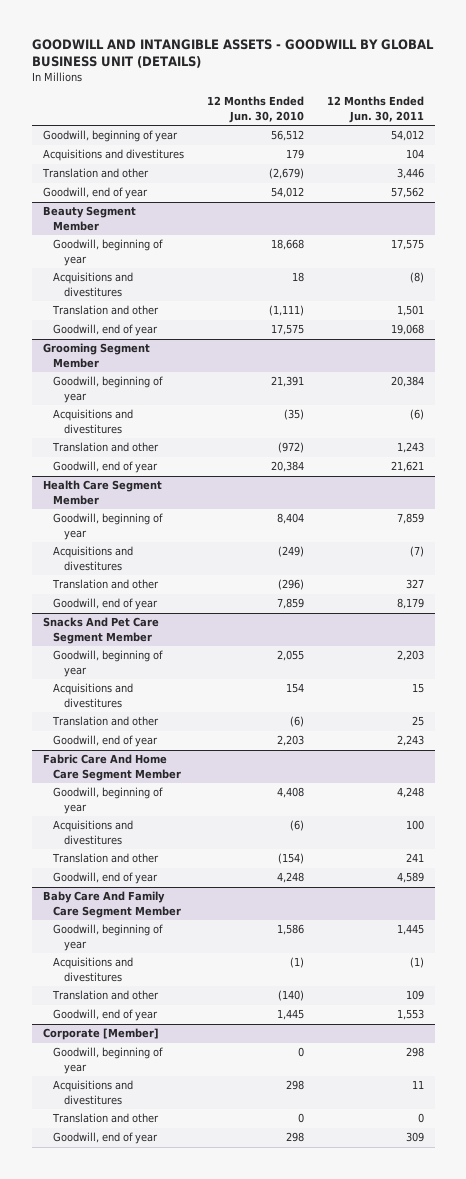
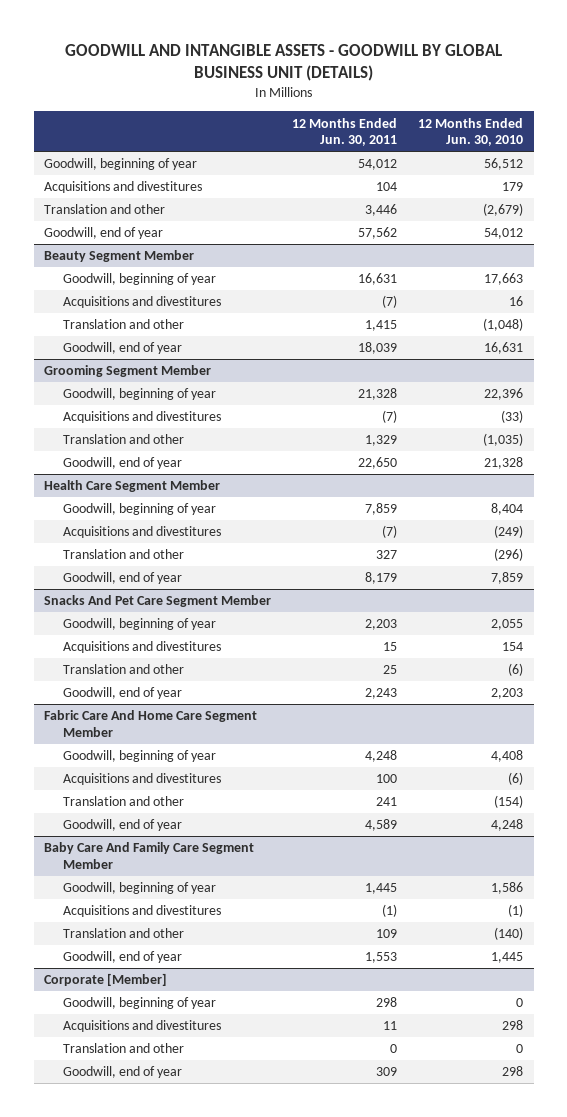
- | 12 Months Ended Jun. 30, 2010 | 12 Months Ended Jun. 30, 2011
+ | 12 Months Ended Jun. 30, 2011 | 12 Months Ended Jun. 30, 2010
@ Beauty Segment Member
- Goodwill, beginning of year | 18,668 | 17,575
- Acquisitions and divestitures | 18 | (8)
- Translation and other | (1,111) | 1,501
- Goodwill, end of year | 17,575 | 19,068
+ Goodwill, beginning of year | 16,631 | 17,663
+ Acquisitions and divestitures | (7) | 16
+ Translation and other | 1,415 | (1,048)
+ Goodwill, end of year | 18,039 | 16,631
@ Grooming Segment Member
- Goodwill, beginning of year | 21,391 | 20,384
- Acquisitions and divestitures | (35) | (6)
- Translation and other | (972) | 1,243
- Goodwill, end of year | 20,384 | 21,621
+ Goodwill, beginning of year | 21,328 | 22,396
+ Acquisitions and divestitures | (7) | (33)
+ Translation and other | 1,329 | (1,035)
+ Goodwill, end of year | 22,650 | 21,328

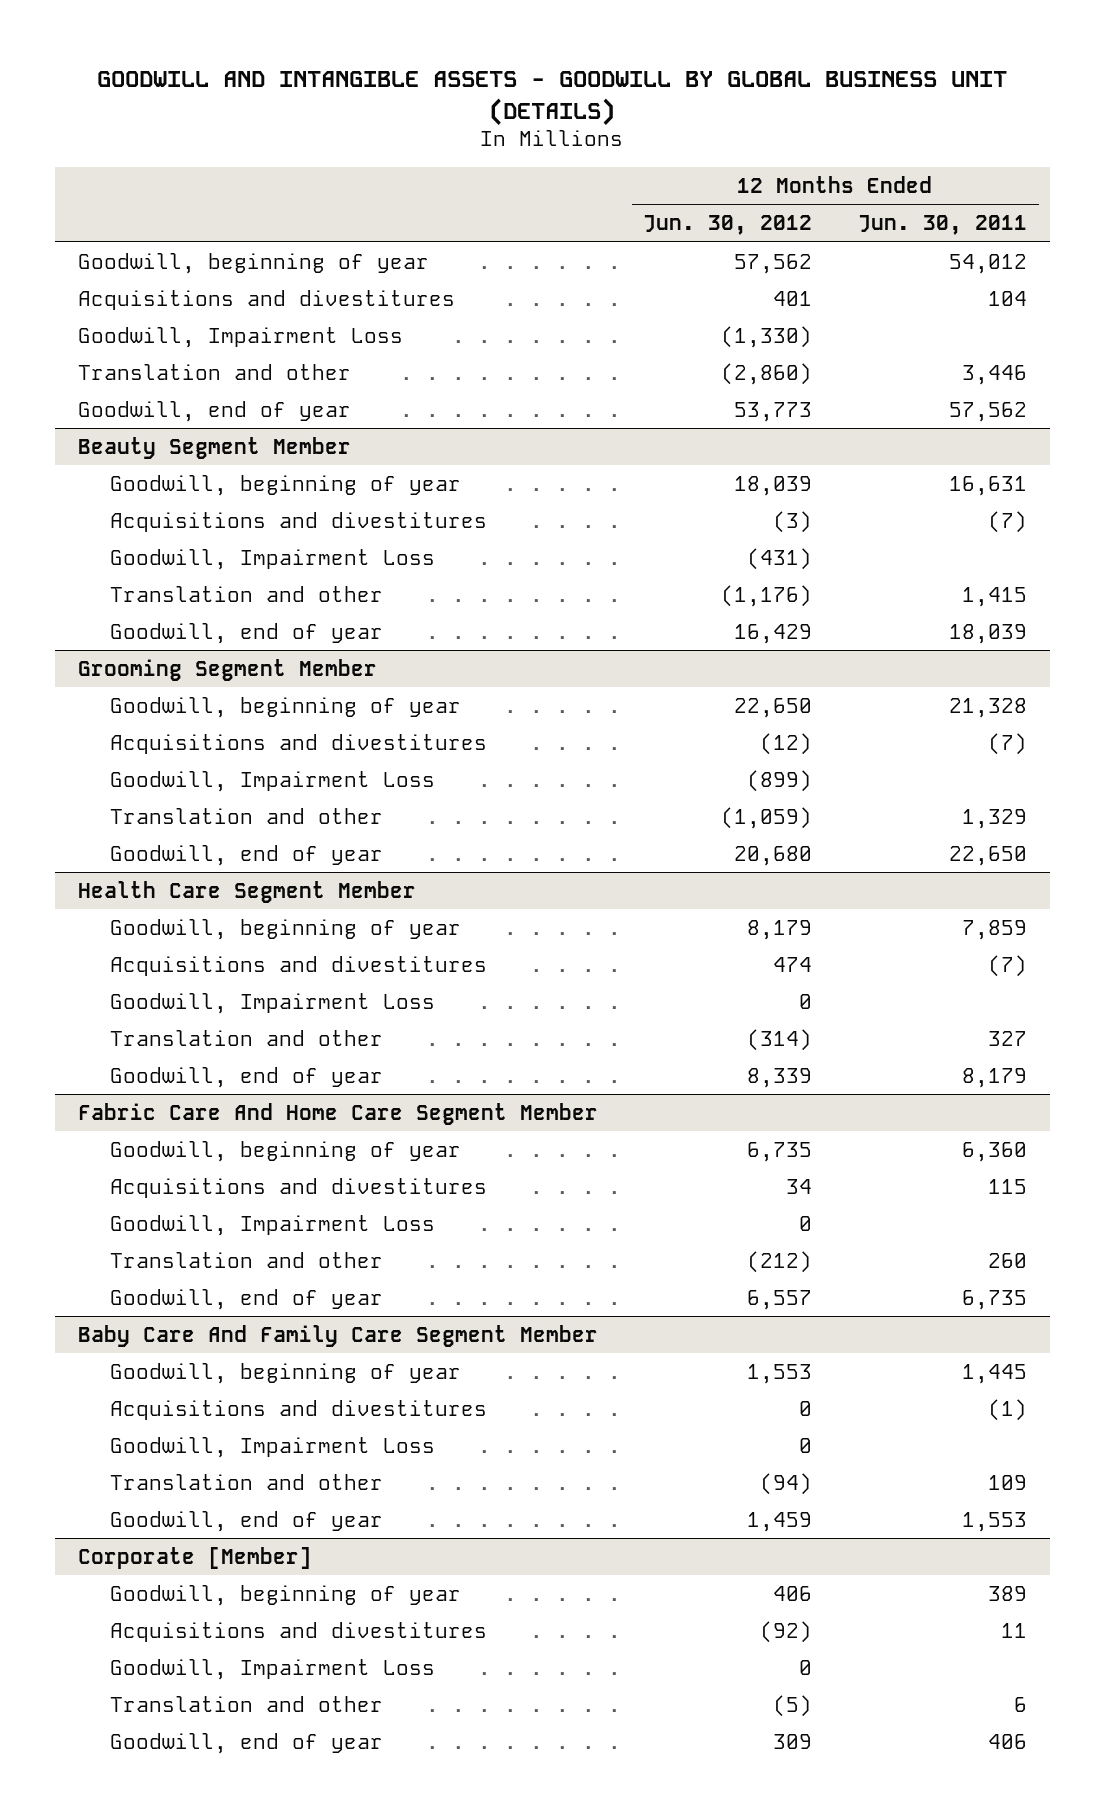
- | 12 Months Ended Jun. 30, 2011 | 12 Months Ended Jun. 30, 2010
+ | 12 Months Ended Jun. 30, 2012 | 12 Months Ended Jun. 30, 2011
+ Goodwill, Impairment Loss | (1,330) |
@ Beauty Segment Member
+ Goodwill, Impairment Loss | (431) |
@ Grooming Segment Member
+ Goodwill, Impairment Loss | (899) |
@ Health Care Segment Member
+ Goodwill, Impairment Loss | 0 |
- Snacks And Pet Care Segment Member
- Goodwill, beginning of year | 2,203 | 2,055
- Acquisitions and divestitures | 15 | 154
- Translation and other | 25 | (6)
- Goodwill, end of year | 2,243 | 2,203
@ Fabric Care And Home Care Segment Member
- Goodwill, beginning of year | 4,248 | 4,408
- Acquisitions and divestitures | 100 | (6)
- Translation and other | 241 | (154)
- Goodwill, end of year | 4,589 | 4,248
+ Goodwill, beginning of year | 6,735 | 6,360
+ Acquisitions and divestitures | 34 | 115
+ Goodwill, Impairment Loss | 0 |
+ Translation and other | (212) | 260
+ Goodwill, end of year | 6,557 | 6,735
@ Baby Care And Family Care Segment Member
+ Goodwill, Impairment Loss | 0 |
@ Corporate [Member]
- Goodwill, beginning of year | 298 | 0
+ Goodwill, beginning of year | 406 | 389
- Translation and other | 0 | 0
- Goodwill, end of year | 309 | 298
+ Goodwill, Impairment Loss | 0 |
+ Translation and other | (5) | 6
+ Goodwill, end of year | 309 | 406

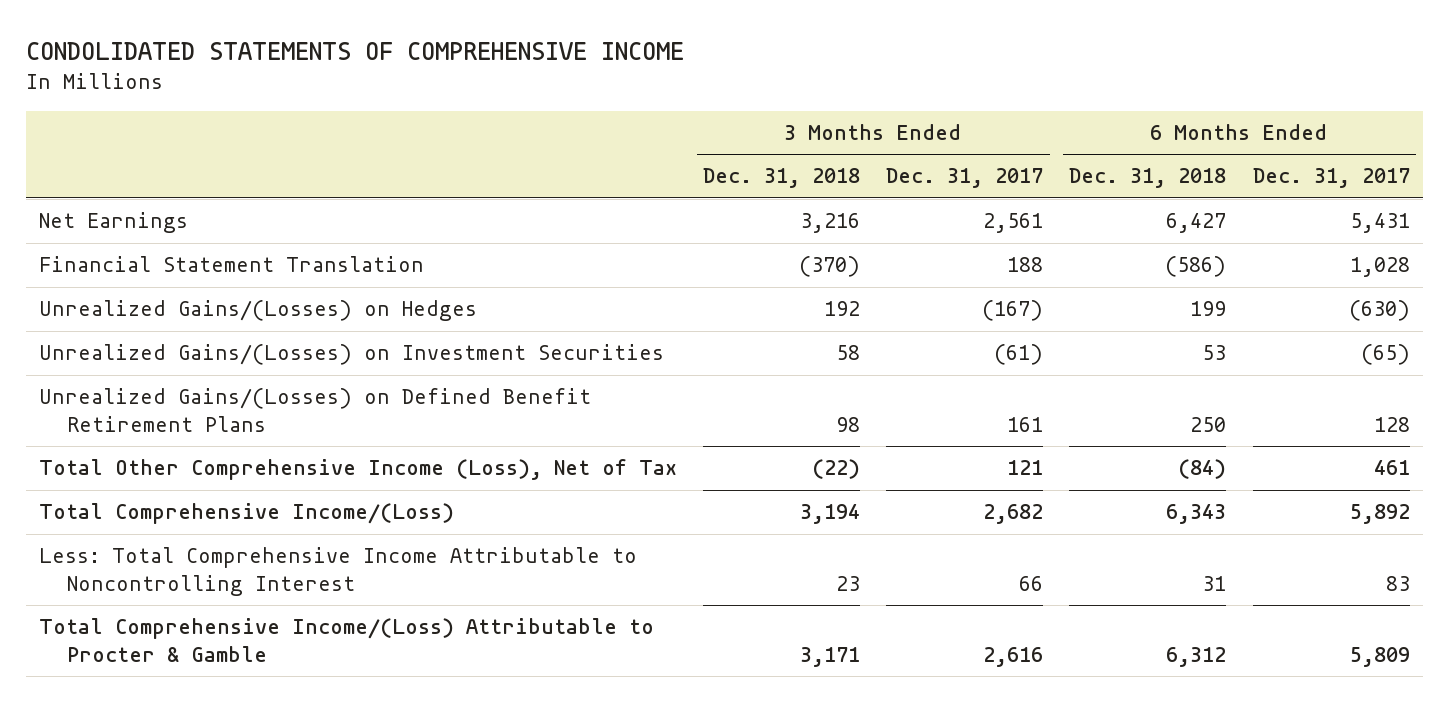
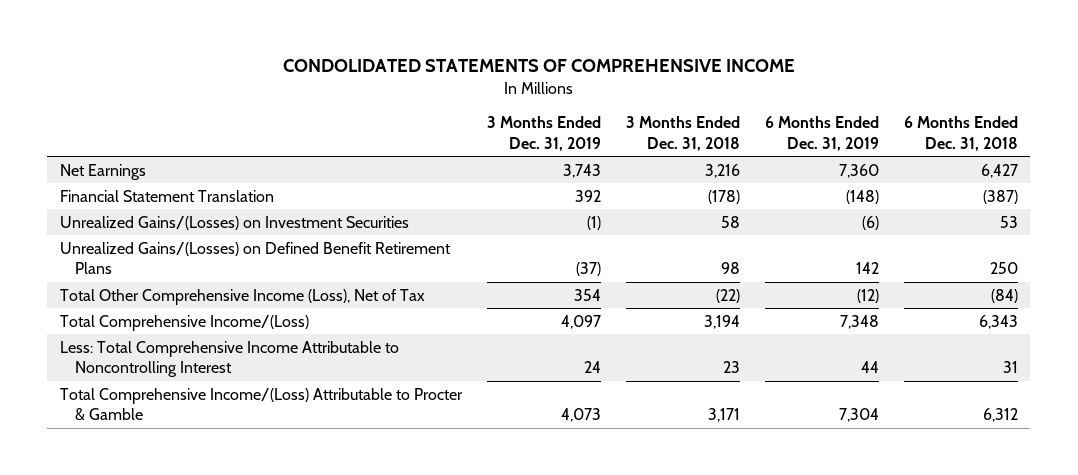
- | 3 Months Ended Dec. 31, 2018 | 3 Months Ended Dec. 31, 2017 | 6 Months Ended Dec. 31, 2018 | 6 Months Ended Dec. 31, 2017
+ | 3 Months Ended Dec. 31, 2019 | 3 Months Ended Dec. 31, 2018 | 6 Months Ended Dec. 31, 2019 | 6 Months Ended Dec. 31, 2018
- Financial Statement Translation | (370) | 188 | (586) | 1,028
- Unrealized Gains/(Losses) on Hedges | 192 | (167) | 199 | (630)
+ Financial Statement Translation | 392 | (178) | (148) | (387)

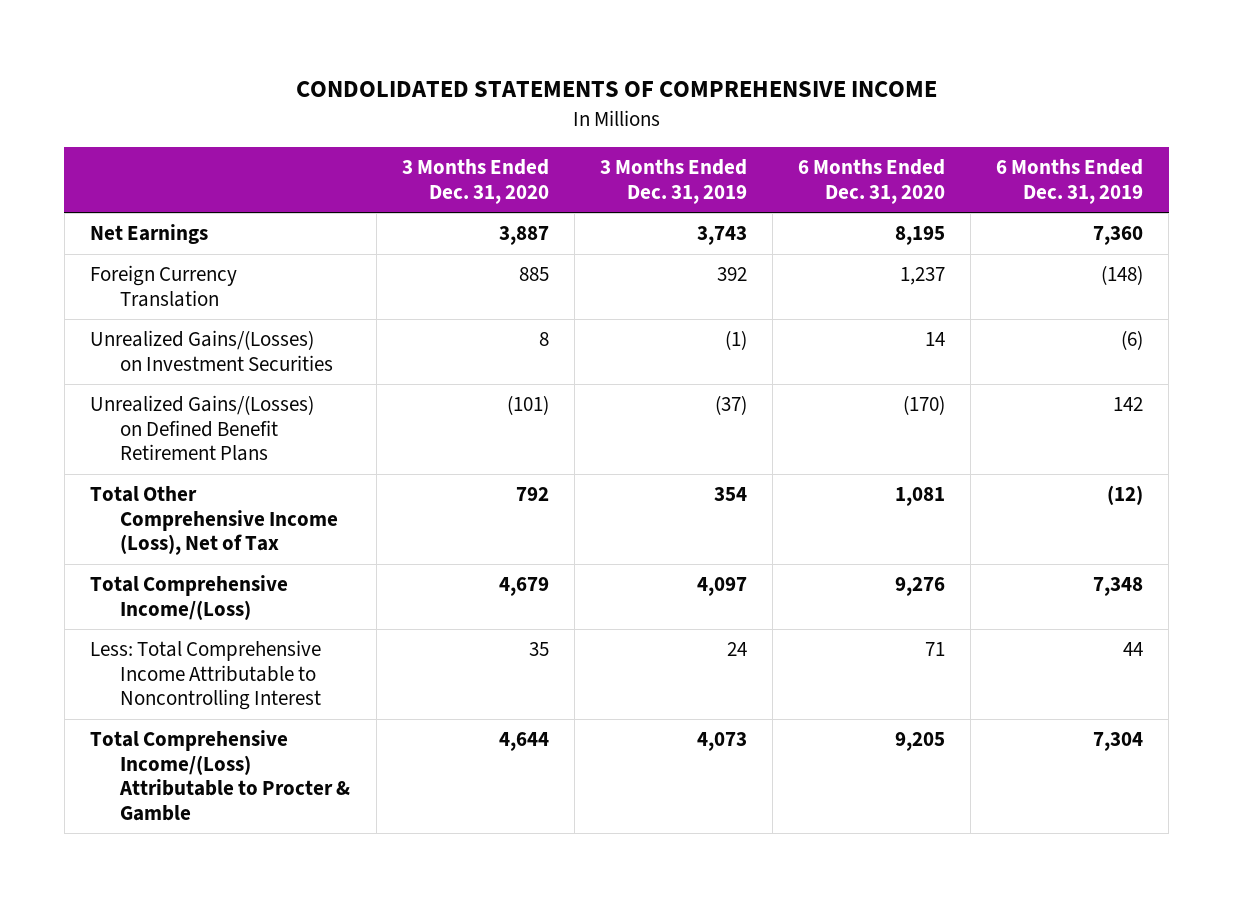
- | 3 Months Ended Dec. 31, 2019 | 3 Months Ended Dec. 31, 2018 | 6 Months Ended Dec. 31, 2019 | 6 Months Ended Dec. 31, 2018
+ | 3 Months Ended Dec. 31, 2020 | 3 Months Ended Dec. 31, 2019 | 6 Months Ended Dec. 31, 2020 | 6 Months Ended Dec. 31, 2019
- Financial Statement Translation | 392 | (178) | (148) | (387)
+ Foreign Currency Translation | 885 | 392 | 1,237 | (148)

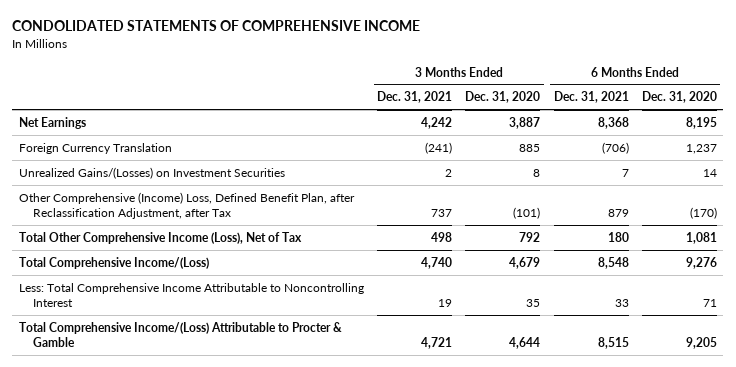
- | 3 Months Ended Dec. 31, 2020 | 3 Months Ended Dec. 31, 2019 | 6 Months Ended Dec. 31, 2020 | 6 Months Ended Dec. 31, 2019
+ | 3 Months Ended Dec. 31, 2021 | 3 Months Ended Dec. 31, 2020 | 6 Months Ended Dec. 31, 2021 | 6 Months Ended Dec. 31, 2020
- Unrealized Gains/(Losses) on Defined Benefit Retirement Plans | (101) | (37) | (170) | 142
+ Other Comprehensive (Income) Loss, Defined Benefit Plan, after Reclassification Adjustment, after Tax | 737 | (101) | 879 | (170)

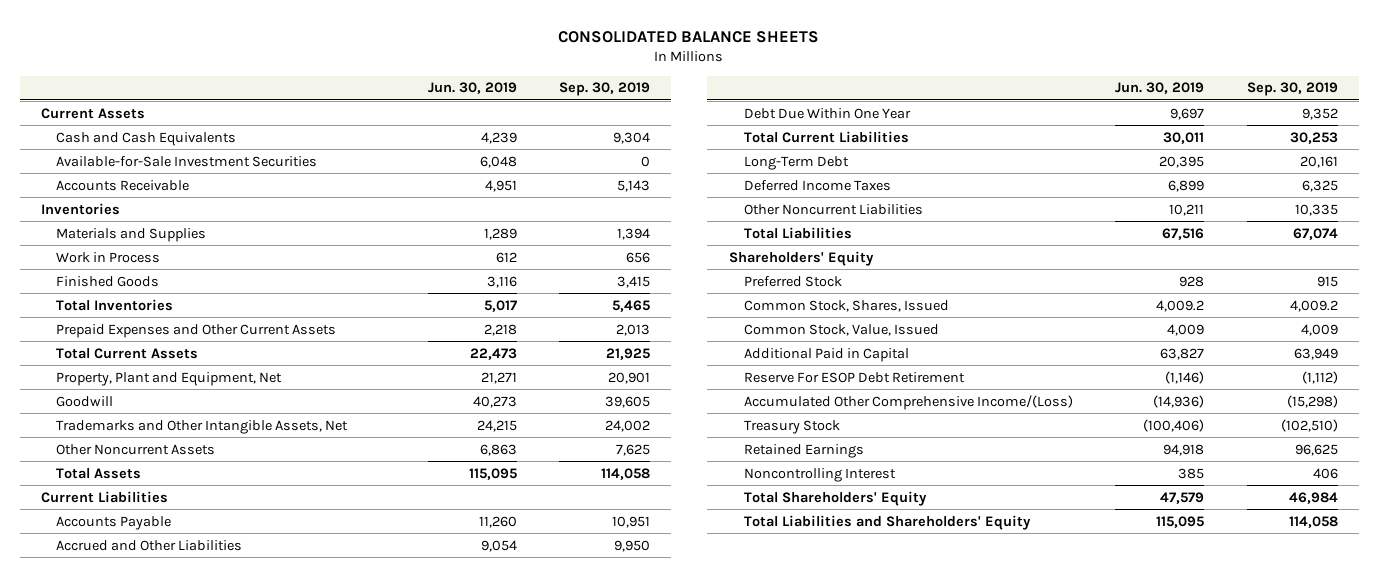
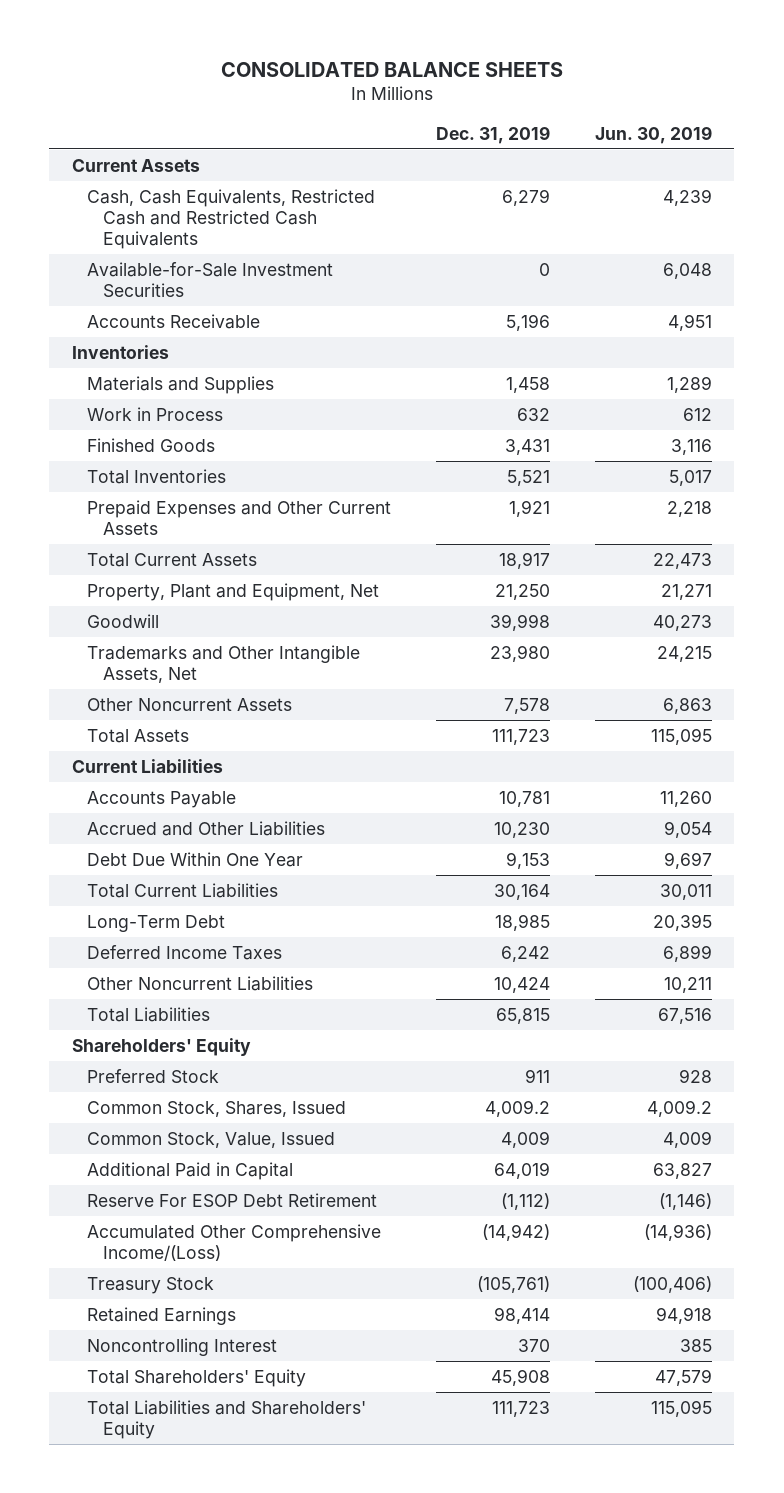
- | Jun. 30, 2019 | Sep. 30, 2019
+ | Dec. 31, 2019 | Jun. 30, 2019
- Cash and Cash Equivalents | 4,239 | 9,304
+ Cash, Cash Equivalents, Restricted Cash and Restricted Cash Equivalents | 6,279 | 4,239

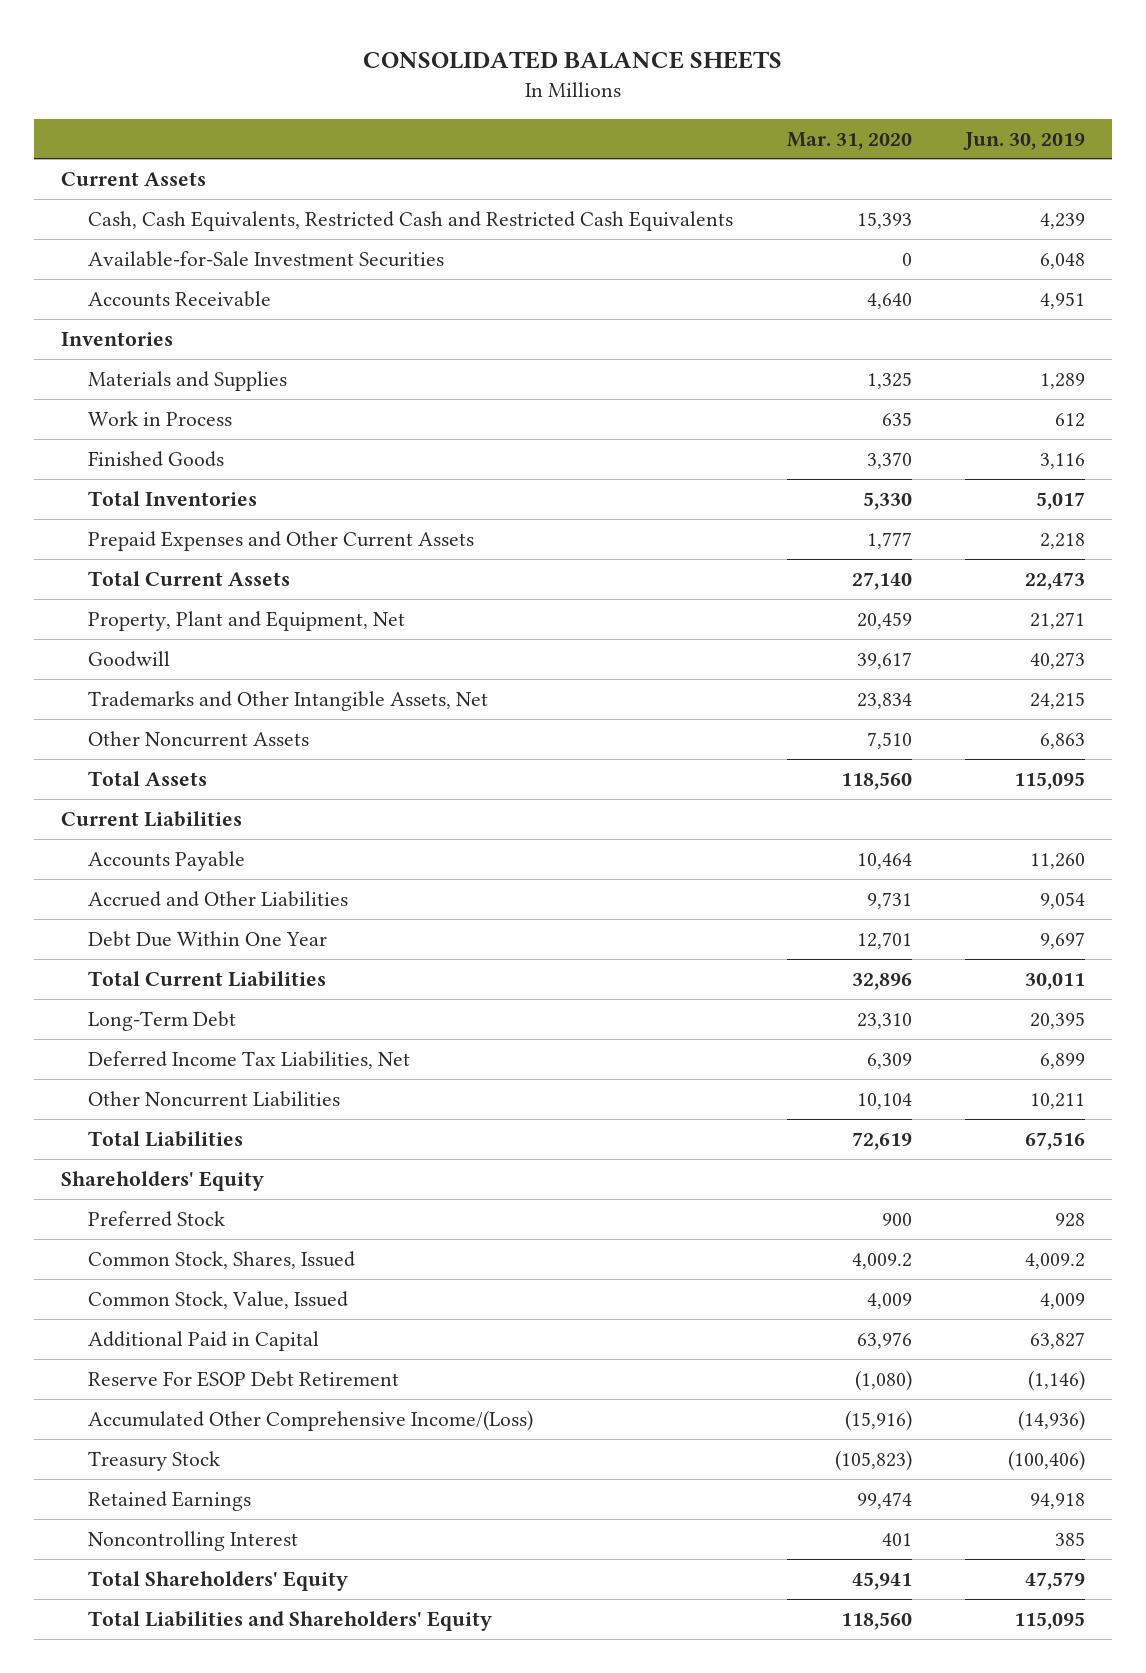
- | Dec. 31, 2019 | Jun. 30, 2019
+ | Mar. 31, 2020 | Jun. 30, 2019
- Deferred Income Taxes | 6,242 | 6,899
+ Deferred Income Tax Liabilities, Net | 6,309 | 6,899

